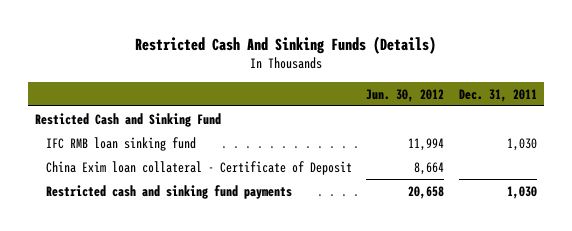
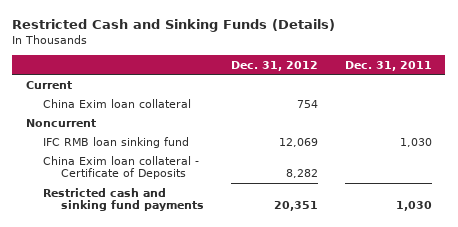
- Restricted Cash And Sinking Funds (Details)
+ Restricted Cash and Sinking Funds (Details)
- | Jun. 30, 2012 | Dec. 31, 2011
+ | Dec. 31, 2012 | Dec. 31, 2011
- Resticted Cash and Sinking Fund
+ Current
+ China Exim loan collateral | 754 |
+ Noncurrent
- China Exim loan collateral - Certificate of Deposit | 8,664 |
+ China Exim loan collateral - Certificate of Deposits | 8,282 |

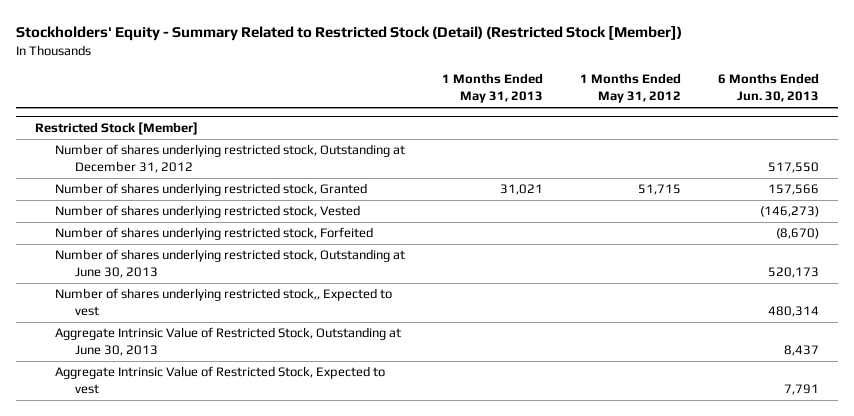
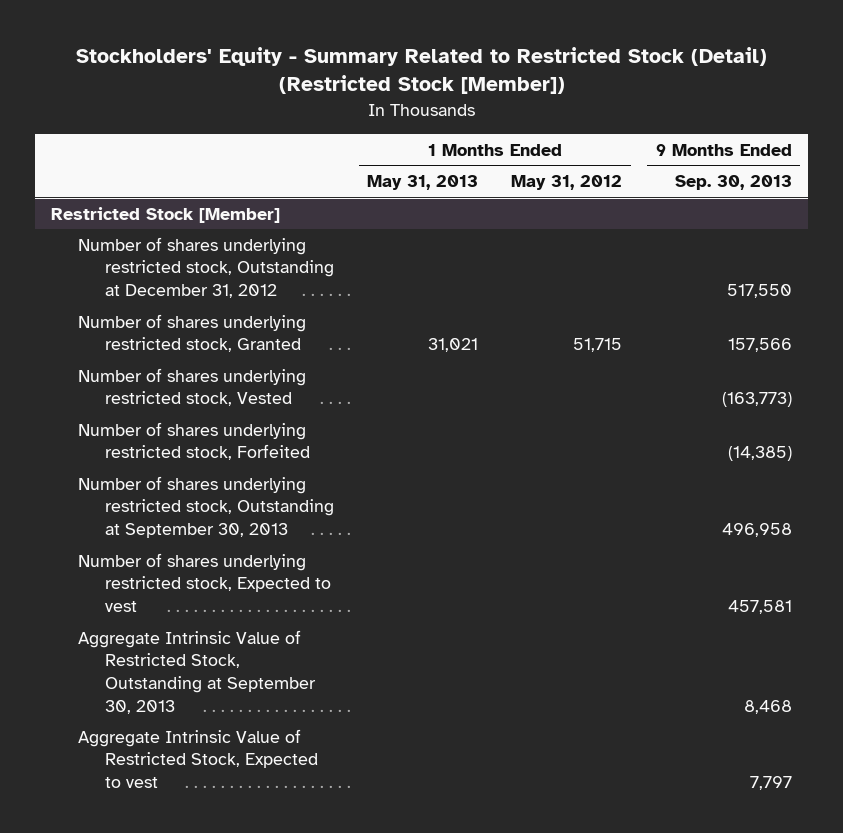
- | 1 Months Ended May 31, 2013 | 1 Months Ended May 31, 2012 | 6 Months Ended Jun. 30, 2013
+ | 1 Months Ended May 31, 2013 | 1 Months Ended May 31, 2012 | 9 Months Ended Sep. 30, 2013
@ Restricted Stock [Member]
- Number of shares underlying restricted stock, Outstanding at June 30, 2013 | | | 520,173
- Number of shares underlying restricted stock,, Expected to vest | | | 480,314
- Aggregate Intrinsic Value of Restricted Stock, Outstanding at June 30, 2013 | | | 8,437
+ Number of shares underlying restricted stock, Outstanding at September 30, 2013 | | | 496,958
+ Number of shares underlying restricted stock, Expected to vest | | | 457,581
+ Aggregate Intrinsic Value of Restricted Stock, Outstanding at September 30, 2013 | | | 8,468

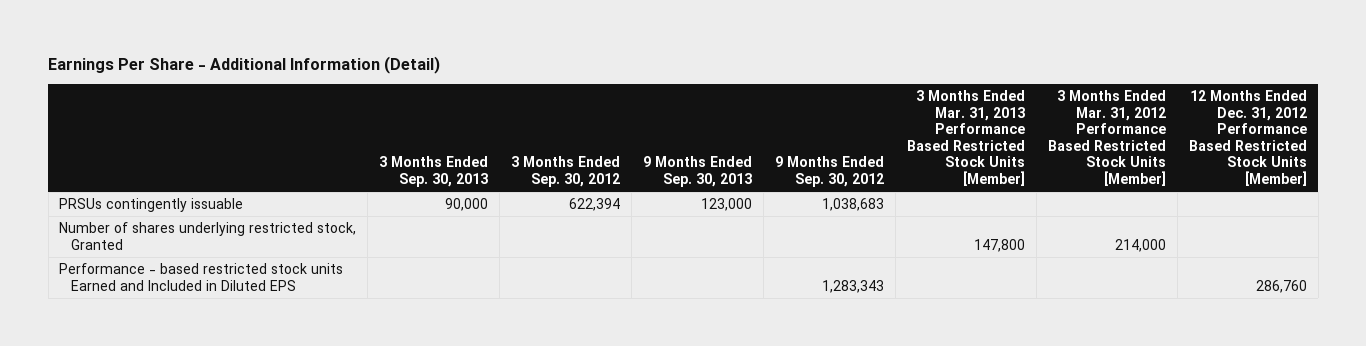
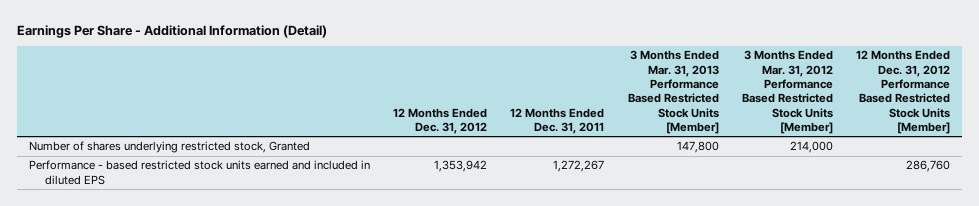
- | 3 Months Ended Sep. 30, 2013 | 3 Months Ended Sep. 30, 2012 | 9 Months Ended Sep. 30, 2013 | 9 Months Ended Sep. 30, 2012 | 3 Months Ended Mar. 31, 2013 Performance Based Restricted Stock Units [Member] | 3 Months Ended Mar. 31, 2012 Performance Based Restricted Stock Units [Member] | 12 Months Ended Dec. 31, 2012 Performance Based Restricted Stock Units [Member]
+ | 12 Months Ended Dec. 31, 2012 | 12 Months Ended Dec. 31, 2011 | 3 Months Ended Mar. 31, 2013 Performance Based Restricted Stock Units [Member] | 3 Months Ended Mar. 31, 2012 Performance Based Restricted Stock Units [Member] | 12 Months Ended Dec. 31, 2012 Performance Based Restricted Stock Units [Member]
- PRSUs contingently issuable | 90,000 | 622,394 | 123,000 | 1,038,683 | | |
- Performance - based restricted stock units Earned and Included in Diluted EPS | | | | 1,283,343 | | | 286,760
+ Performance - based restricted stock units earned and included in diluted EPS | 1,353,942 | 1,272,267 | | | 286,760

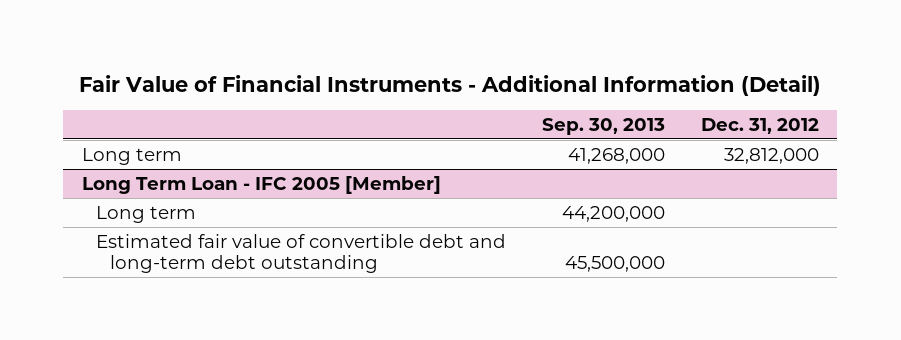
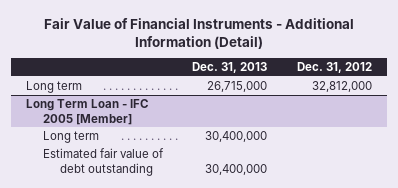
- | Sep. 30, 2013 | Dec. 31, 2012
+ | Dec. 31, 2013 | Dec. 31, 2012
@ Long Term Loan - IFC 2005 [Member]
- Estimated fair value of convertible debt and long-term debt outstanding | 45,500,000 |
+ Estimated fair value of debt outstanding | 30,400,000 |

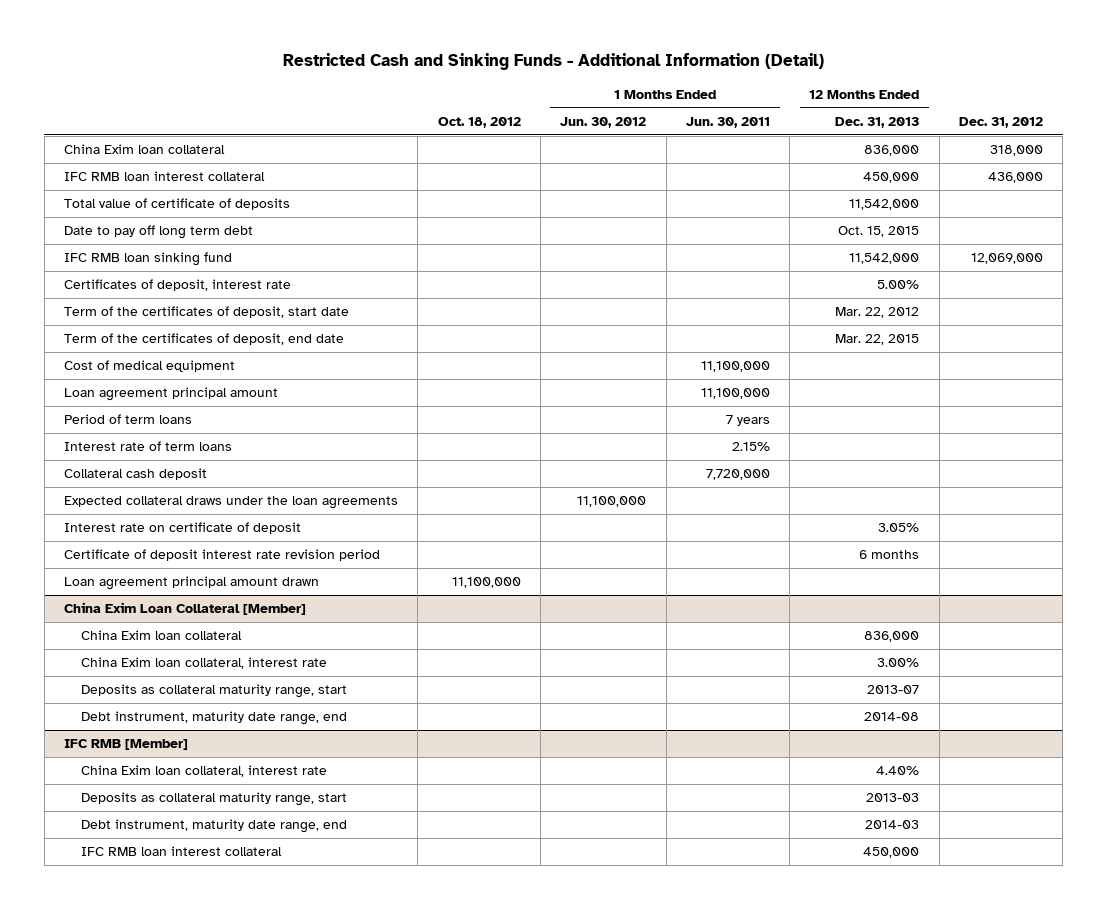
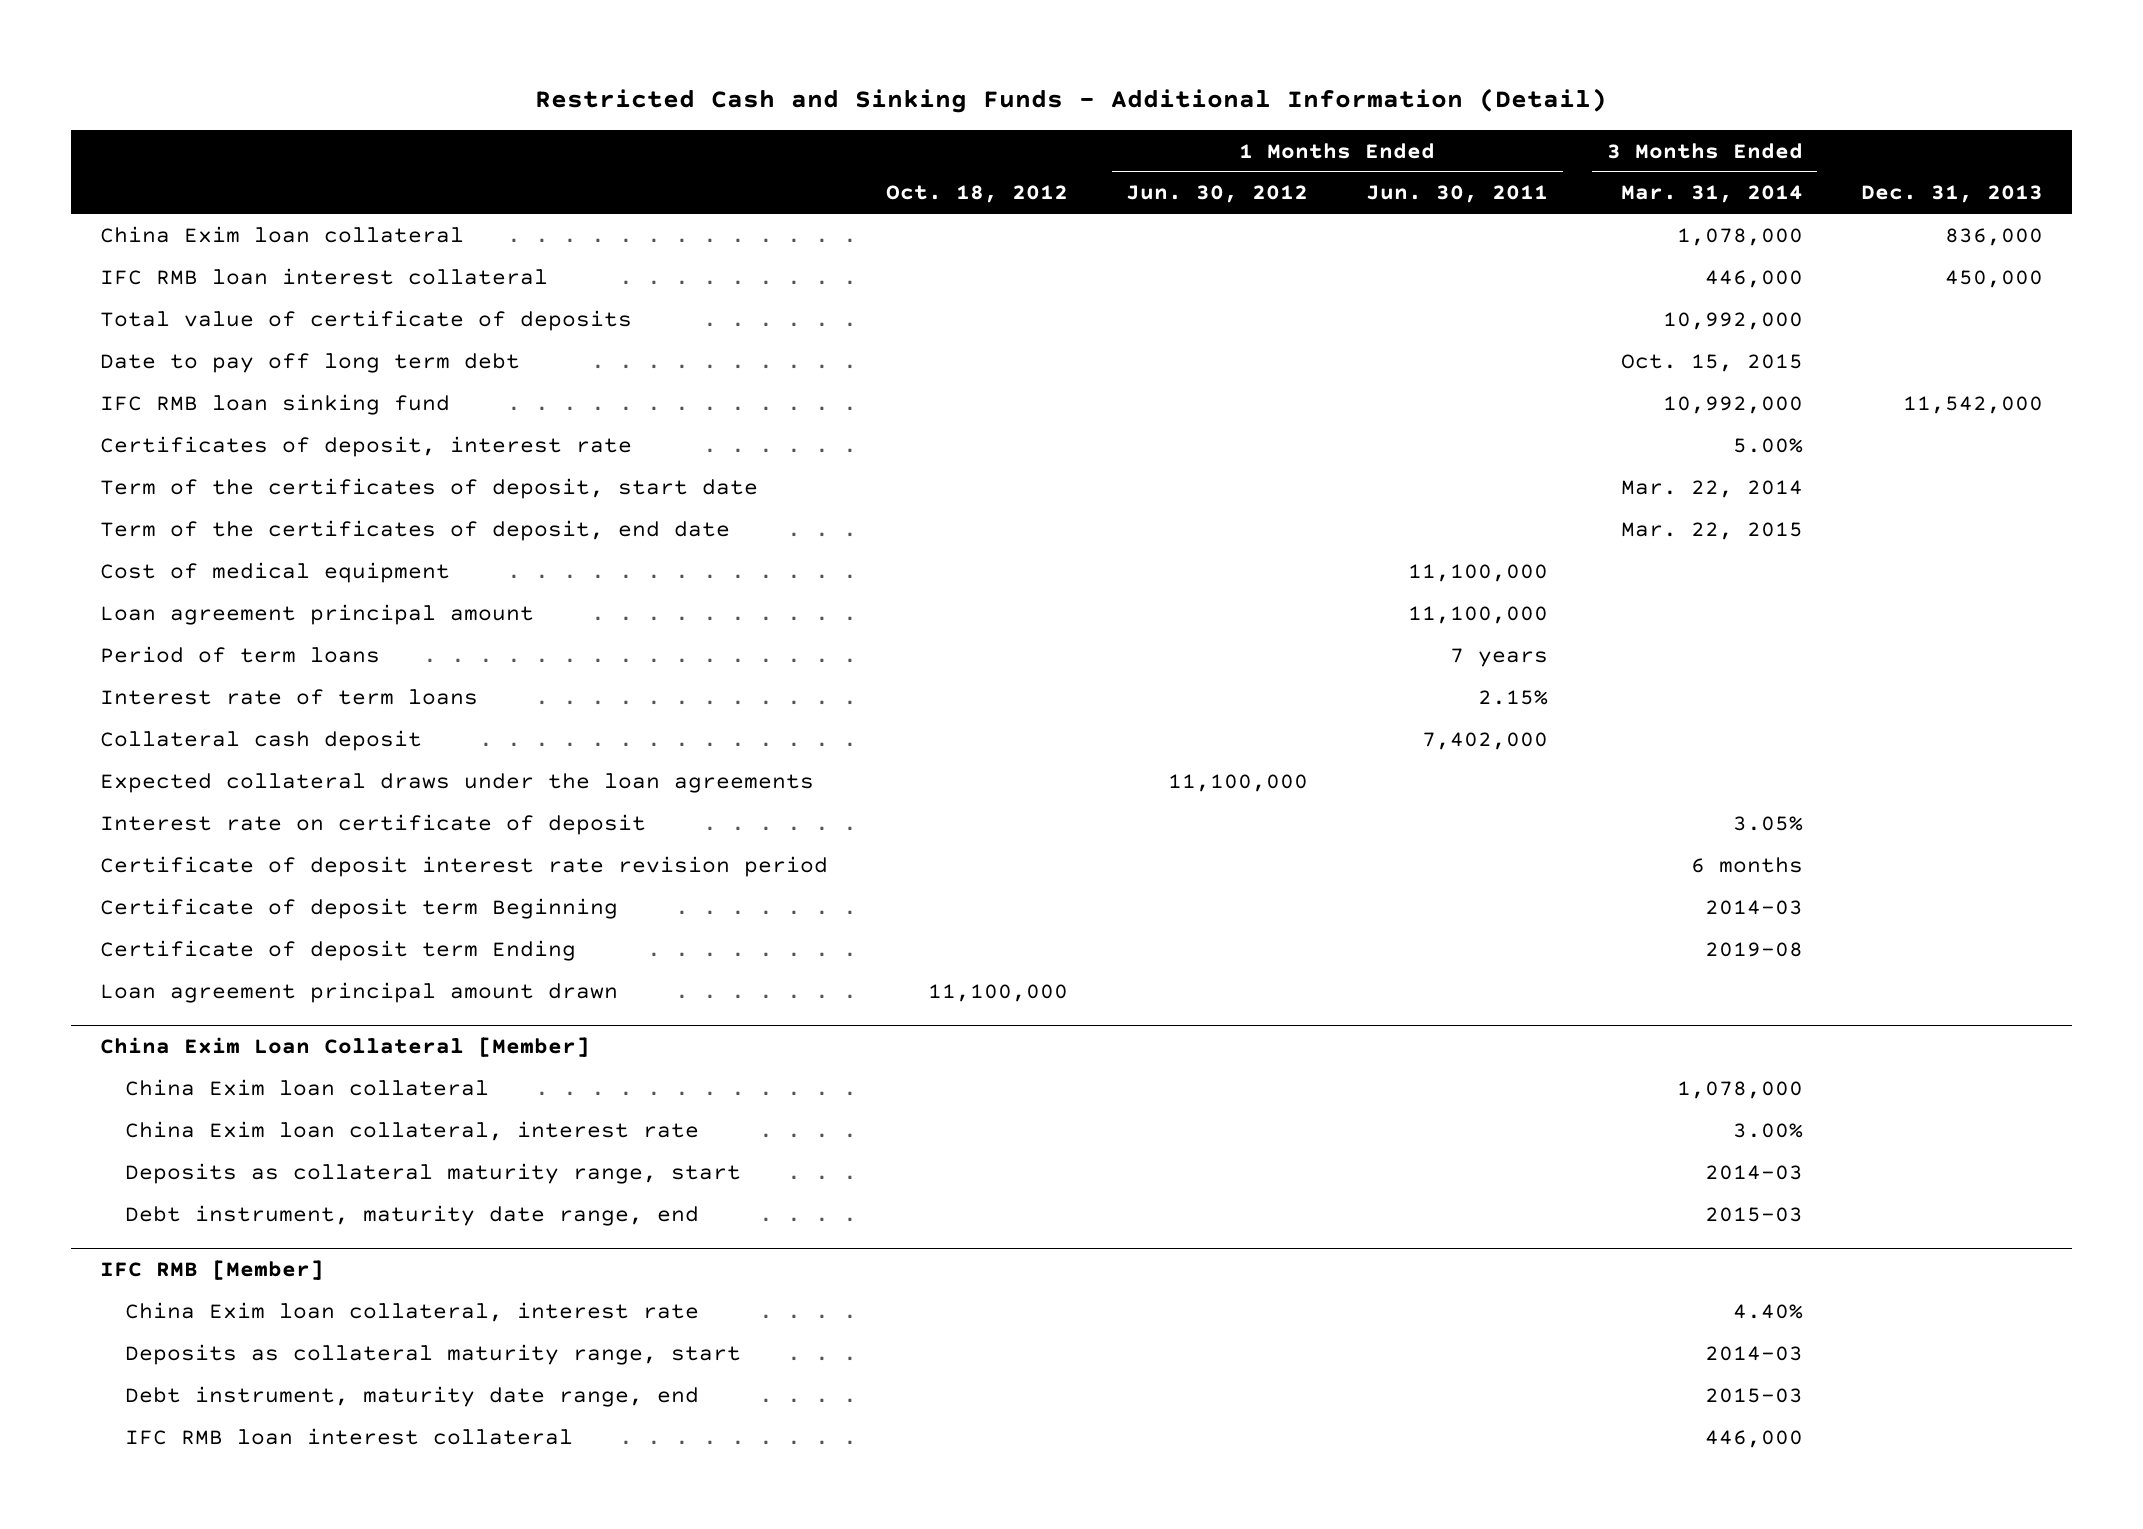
- | Oct. 18, 2012 | 1 Months Ended Jun. 30, 2012 | 1 Months Ended Jun. 30, 2011 | 12 Months Ended Dec. 31, 2013 | Dec. 31, 2012
+ | Oct. 18, 2012 | 1 Months Ended Jun. 30, 2012 | 1 Months Ended Jun. 30, 2011 | 3 Months Ended Mar. 31, 2014 | Dec. 31, 2013
- Collateral cash deposit | | | 7,720,000 | |
+ Collateral cash deposit | | | 7,402,000 | |
+ Certificate of deposit term Beginning | | | | 2014-03 |
+ Certificate of deposit term Ending | | | | 2019-08 |

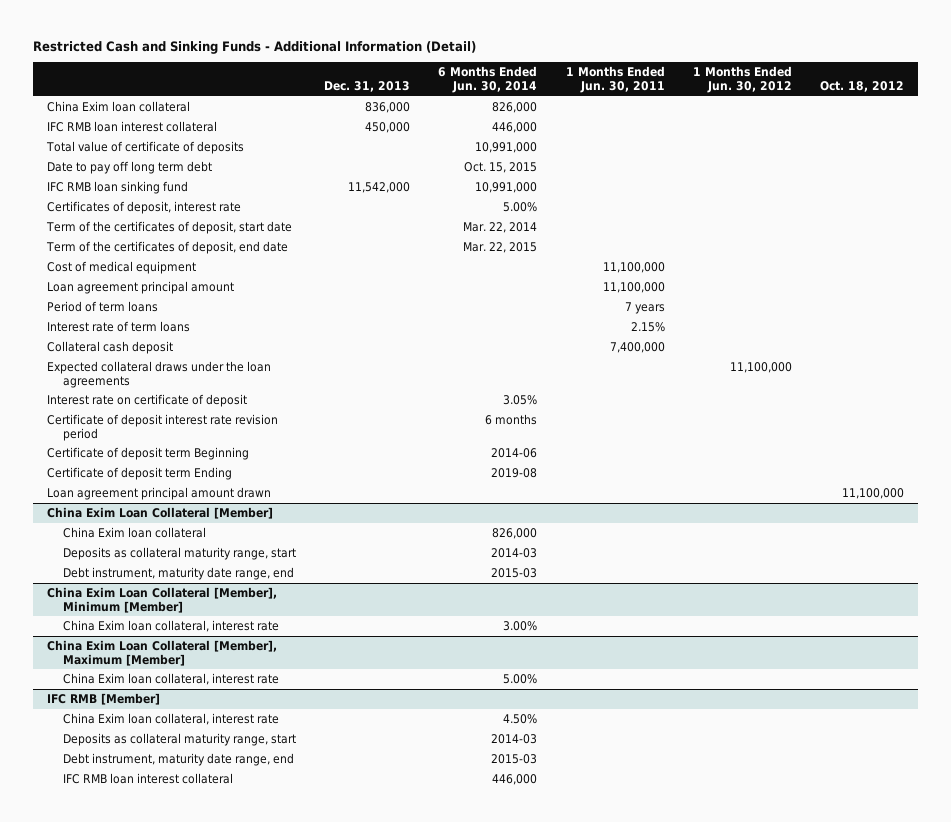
- | Oct. 18, 2012 | 1 Months Ended Jun. 30, 2012 | 1 Months Ended Jun. 30, 2011 | 3 Months Ended Mar. 31, 2014 | Dec. 31, 2013
+ | Dec. 31, 2013 | 6 Months Ended Jun. 30, 2014 | 1 Months Ended Jun. 30, 2011 | 1 Months Ended Jun. 30, 2012 | Oct. 18, 2012
- Collateral cash deposit | | | 7,402,000 | |
+ Collateral cash deposit | | | 7,400,000 | |
@ China Exim Loan Collateral [Member]
- China Exim loan collateral, interest rate | | | | 3.00% |
+ China Exim Loan Collateral [Member], Minimum [Member]
+ China Exim loan collateral, interest rate | | 3.00% | | |
+ China Exim Loan Collateral [Member], Maximum [Member]
+ China Exim loan collateral, interest rate | | 5.00% | | |

